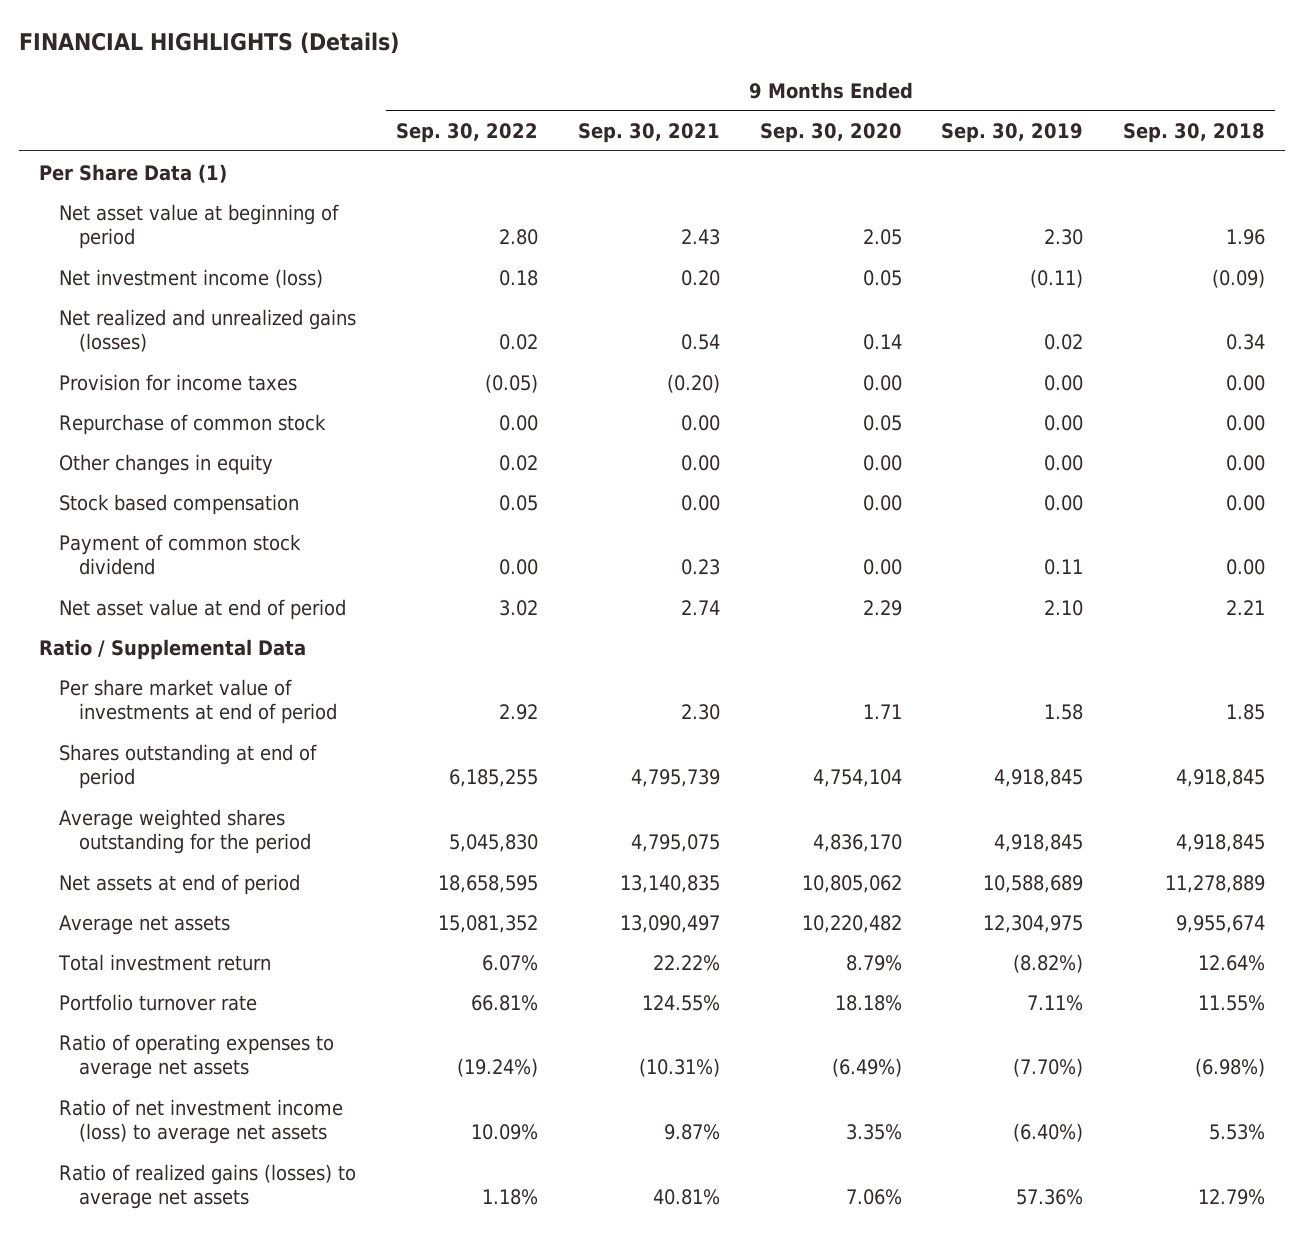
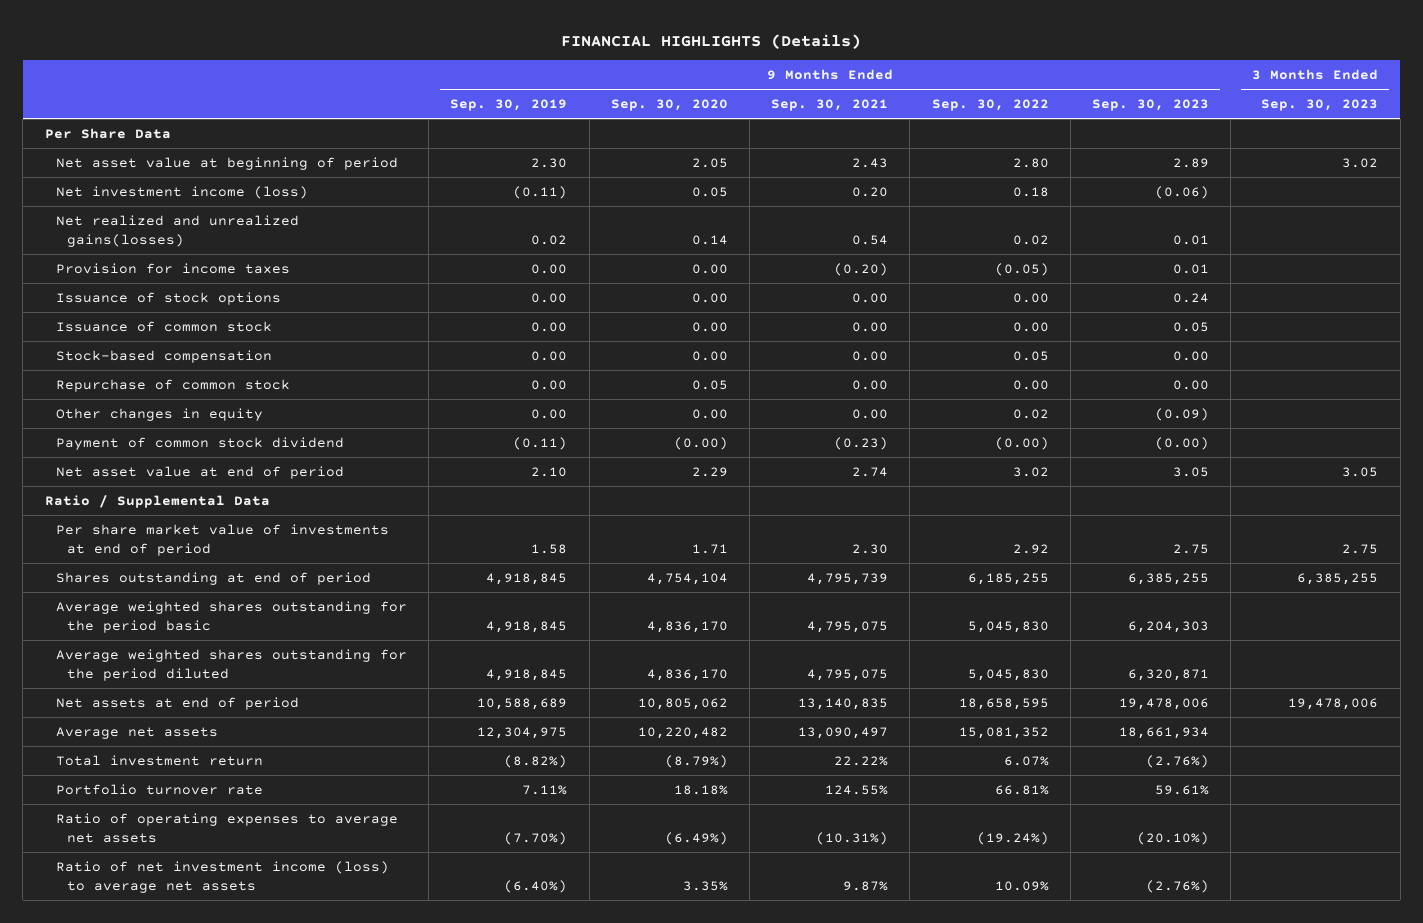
- | 9 Months Ended Sep. 30, 2022 | 9 Months Ended Sep. 30, 2021 | 9 Months Ended Sep. 30, 2020 | 9 Months Ended Sep. 30, 2019 | 9 Months Ended Sep. 30, 2018
+ | 9 Months Ended Sep. 30, 2019 | 9 Months Ended Sep. 30, 2020 | 9 Months Ended Sep. 30, 2021 | 9 Months Ended Sep. 30, 2022 | 9 Months Ended Sep. 30, 2023 | 3 Months Ended Sep. 30, 2023
- Per Share Data (1)
+ Per Share Data
- Net realized and unrealized gains (losses) | 0.02 | 0.54 | 0.14 | 0.02 | 0.34
+ Net realized and unrealized gains(losses) | 0.02 | 0.14 | 0.54 | 0.02 | 0.01 |
+ Issuance of stock options | 0.00 | 0.00 | 0.00 | 0.00 | 0.24 |
+ Issuance of common stock | 0.00 | 0.00 | 0.00 | 0.00 | 0.05 |
+ Stock-based compensation | 0.00 | 0.00 | 0.00 | 0.05 | 0.00 |
- Stock based compensation | 0.05 | 0.00 | 0.00 | 0.00 | 0.00
- Payment of common stock dividend | 0.00 | 0.23 | 0.00 | 0.11 | 0.00
+ Payment of common stock dividend | (0.11) | (0.00) | (0.23) | (0.00) | (0.00) |
- Average weighted shares outstanding for the period | 5,045,830 | 4,795,075 | 4,836,170 | 4,918,845 | 4,918,845
+ Average weighted shares outstanding for the period basic | 4,918,845 | 4,836,170 | 4,795,075 | 5,045,830 | 6,204,303 |
+ Average weighted shares outstanding for the period diluted | 4,918,845 | 4,836,170 | 4,795,075 | 5,045,830 | 6,320,871 |
- Total investment return | 6.07% | 22.22% | 8.79% | (8.82%) | 12.64%
+ Total investment return | (8.82%) | (8.79%) | 22.22% | 6.07% | (2.76%) |
- Ratio of realized gains (losses) to average net assets | 1.18% | 40.81% | 7.06% | 57.36% | 12.79%

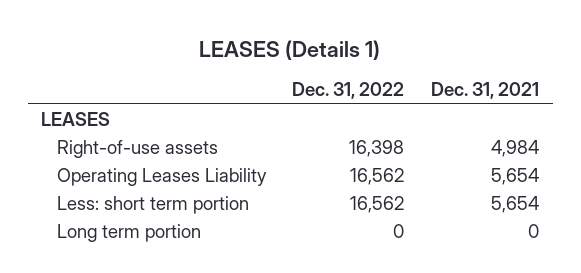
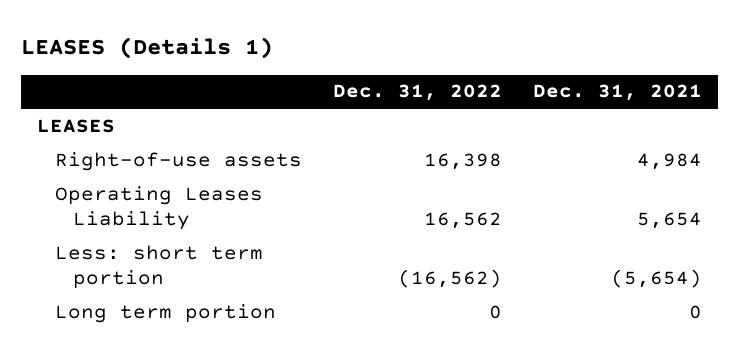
- Less: short term portion | 16,562 | 5,654
+ Less: short term portion | (16,562) | (5,654)

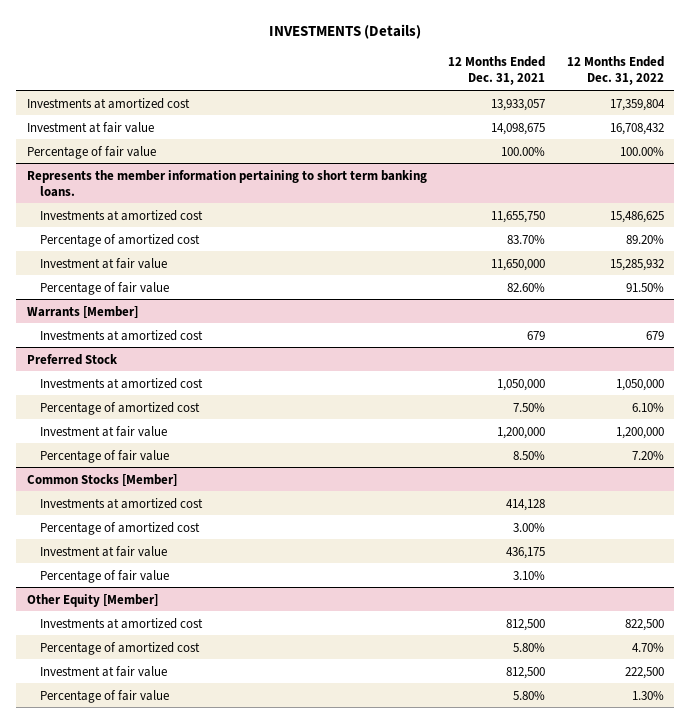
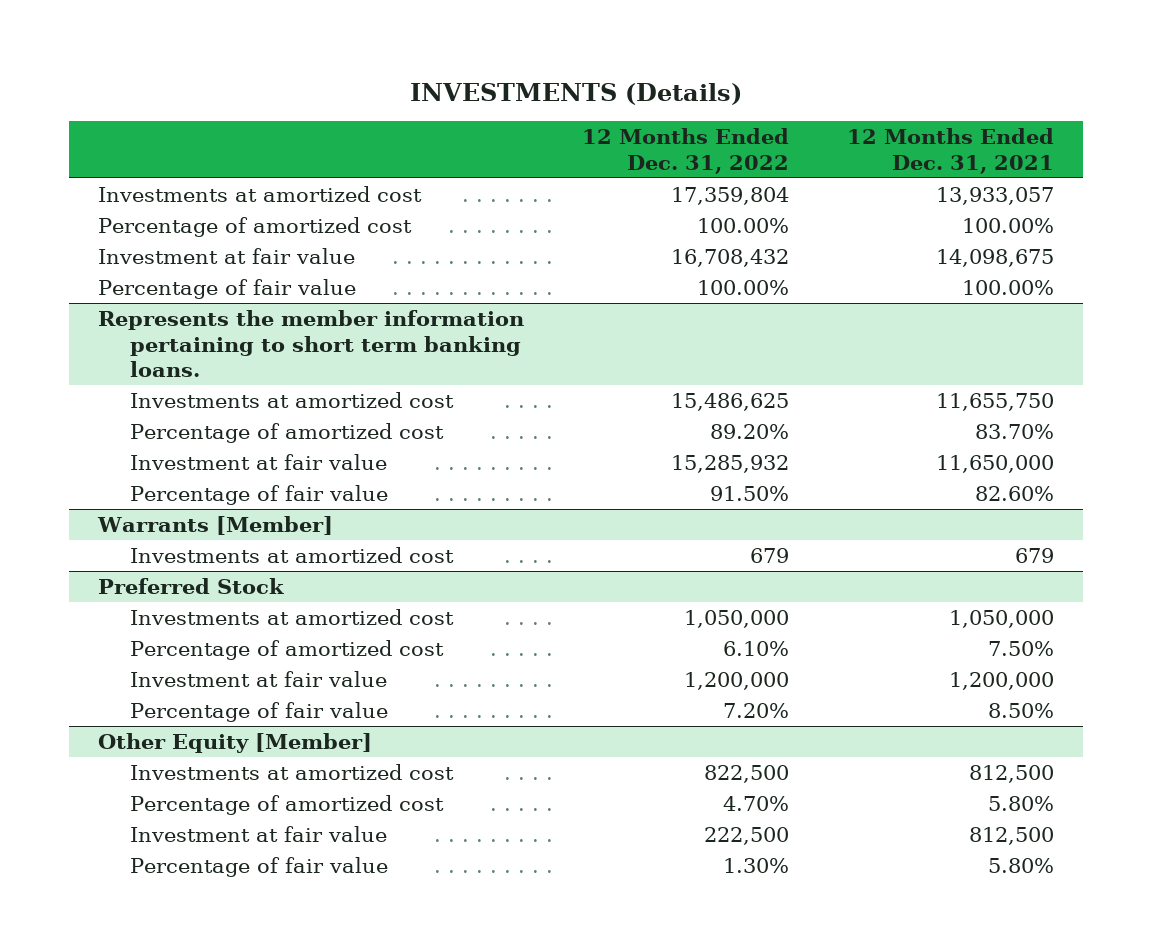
- | 12 Months Ended Dec. 31, 2021 | 12 Months Ended Dec. 31, 2022
+ | 12 Months Ended Dec. 31, 2022 | 12 Months Ended Dec. 31, 2021
+ Percentage of amortized cost | 100.00% | 100.00%
- Common Stocks [Member]
- Investments at amortized cost | 414,128 |
- Percentage of amortized cost | 3.00% |
- Investment at fair value | 436,175 |
- Percentage of fair value | 3.10% |

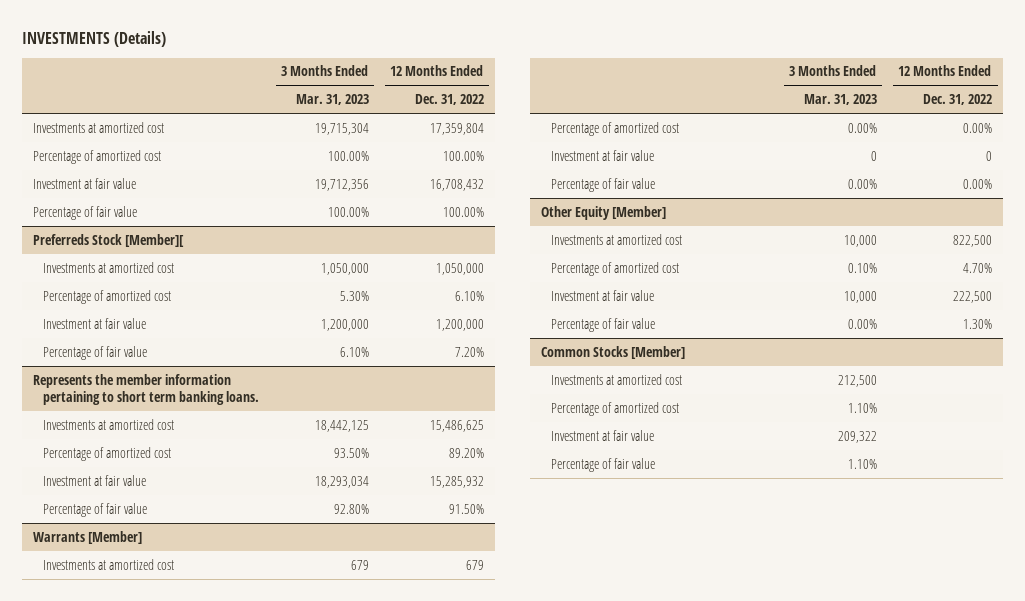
- | 12 Months Ended Dec. 31, 2022 | 12 Months Ended Dec. 31, 2021
+ | 3 Months Ended Mar. 31, 2023 | 12 Months Ended Dec. 31, 2022
+ Preferreds Stock [Member][
+ Investments at amortized cost | 1,050,000 | 1,050,000
+ Percentage of amortized cost | 5.30% | 6.10%
+ Investment at fair value | 1,200,000 | 1,200,000
+ Percentage of fair value | 6.10% | 7.20%
- Preferred Stock
- Investments at amortized cost | 1,050,000 | 1,050,000
- Percentage of amortized cost | 6.10% | 7.50%
- Investment at fair value | 1,200,000 | 1,200,000
- Percentage of fair value | 7.20% | 8.50%
@ Warrants [Member]
+ Percentage of amortized cost | 0.00% | 0.00%
+ Investment at fair value | 0 | 0
+ Percentage of fair value | 0.00% | 0.00%
+ Common Stocks [Member]
+ Investments at amortized cost | 212,500 |
+ Percentage of amortized cost | 1.10% |
+ Investment at fair value | 209,322 |
+ Percentage of fair value | 1.10% |

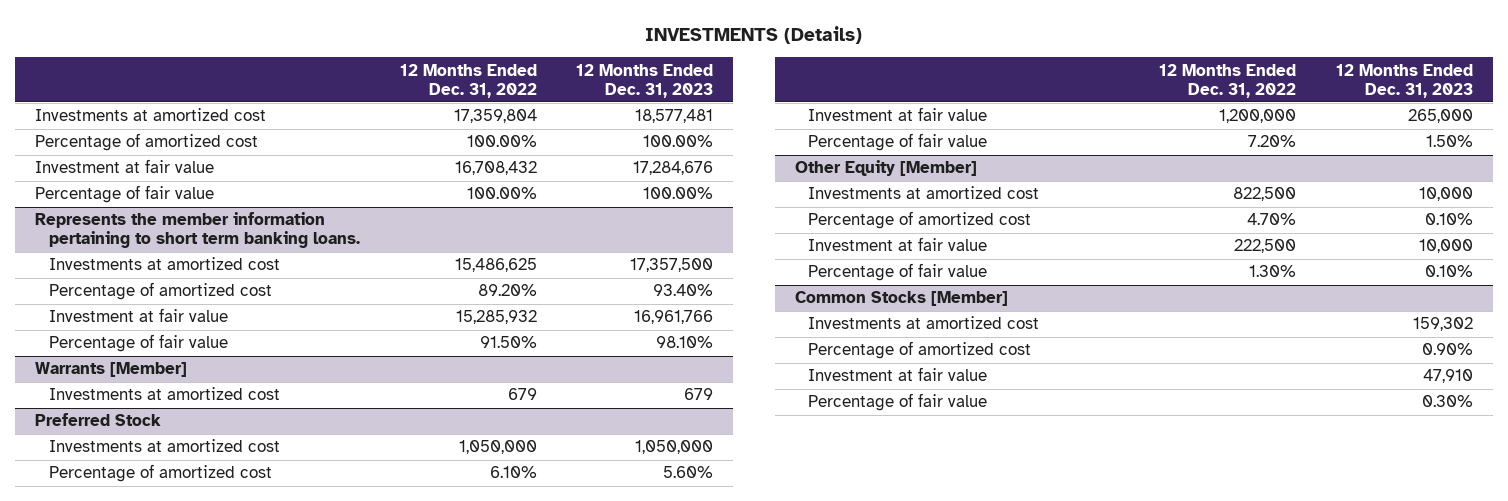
- | 3 Months Ended Mar. 31, 2023 | 12 Months Ended Dec. 31, 2022
+ | 12 Months Ended Dec. 31, 2022 | 12 Months Ended Dec. 31, 2023
- Preferreds Stock [Member][
- Investments at amortized cost | 1,050,000 | 1,050,000
- Percentage of amortized cost | 5.30% | 6.10%
- Investment at fair value | 1,200,000 | 1,200,000
- Percentage of fair value | 6.10% | 7.20%
@ Warrants [Member]
- Percentage of amortized cost | 0.00% | 0.00%
- Investment at fair value | 0 | 0
- Percentage of fair value | 0.00% | 0.00%
+ Preferred Stock
+ Investments at amortized cost | 1,050,000 | 1,050,000
+ Percentage of amortized cost | 6.10% | 5.60%
+ Investment at fair value | 1,200,000 | 265,000
+ Percentage of fair value | 7.20% | 1.50%

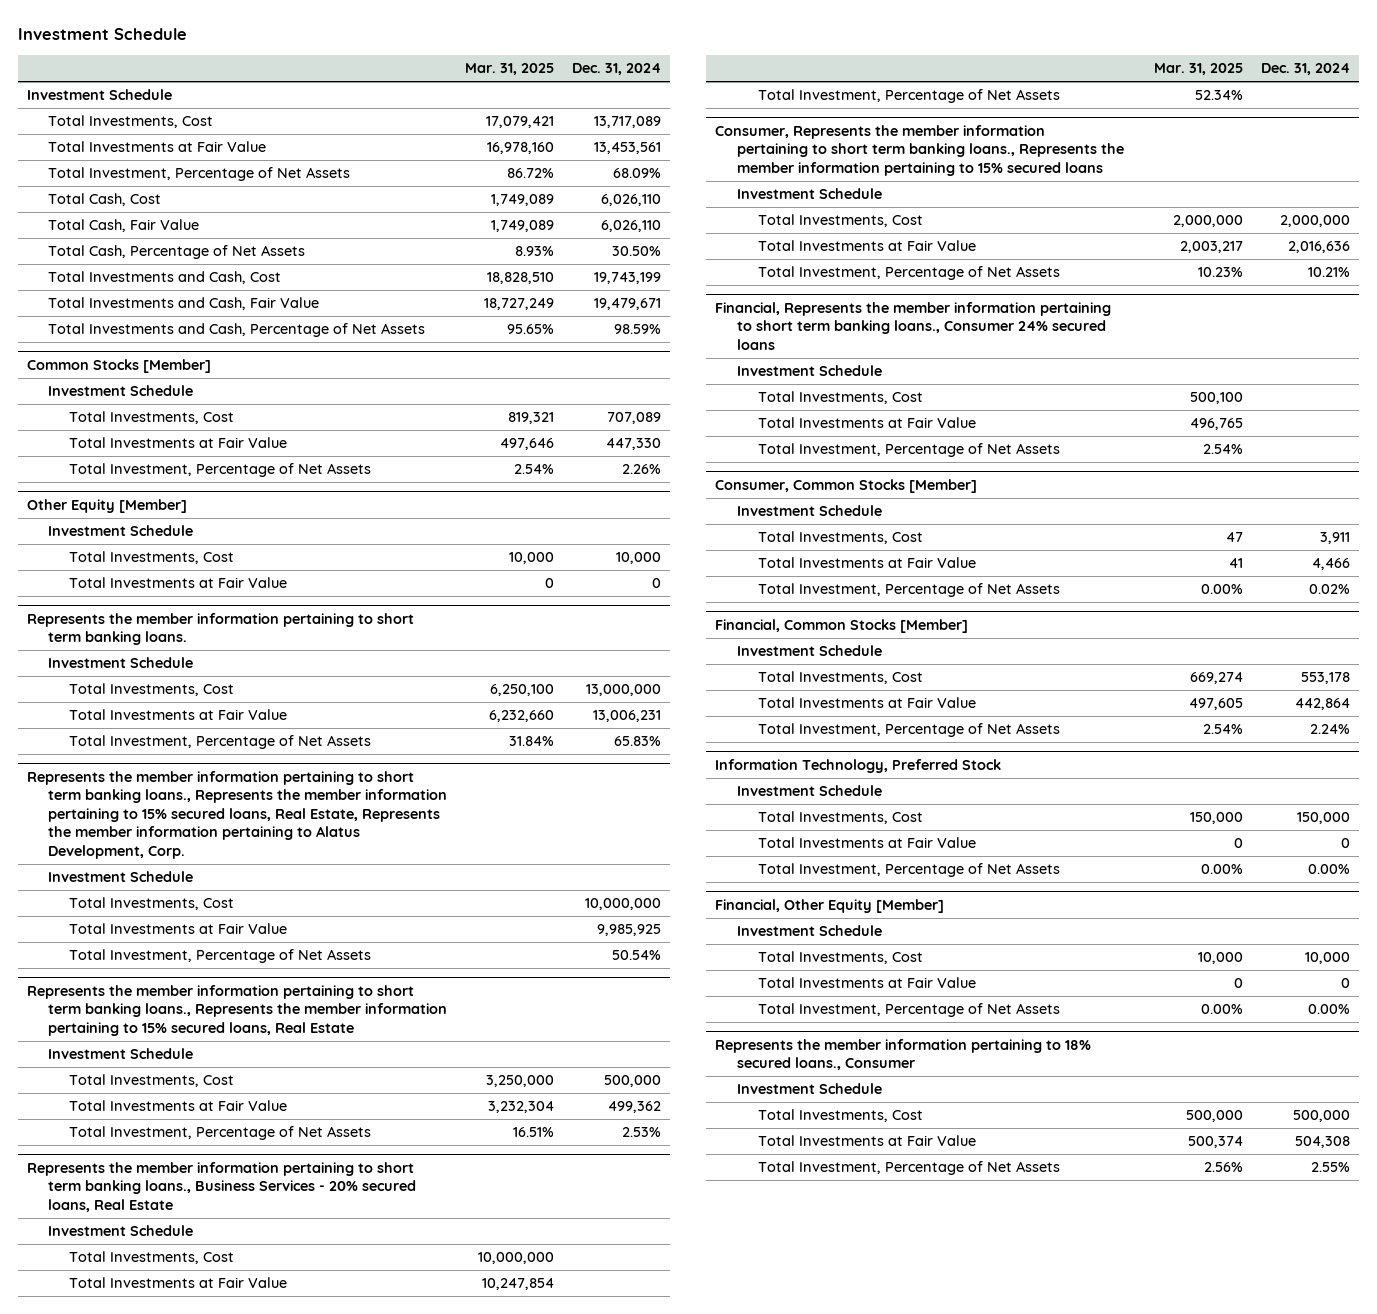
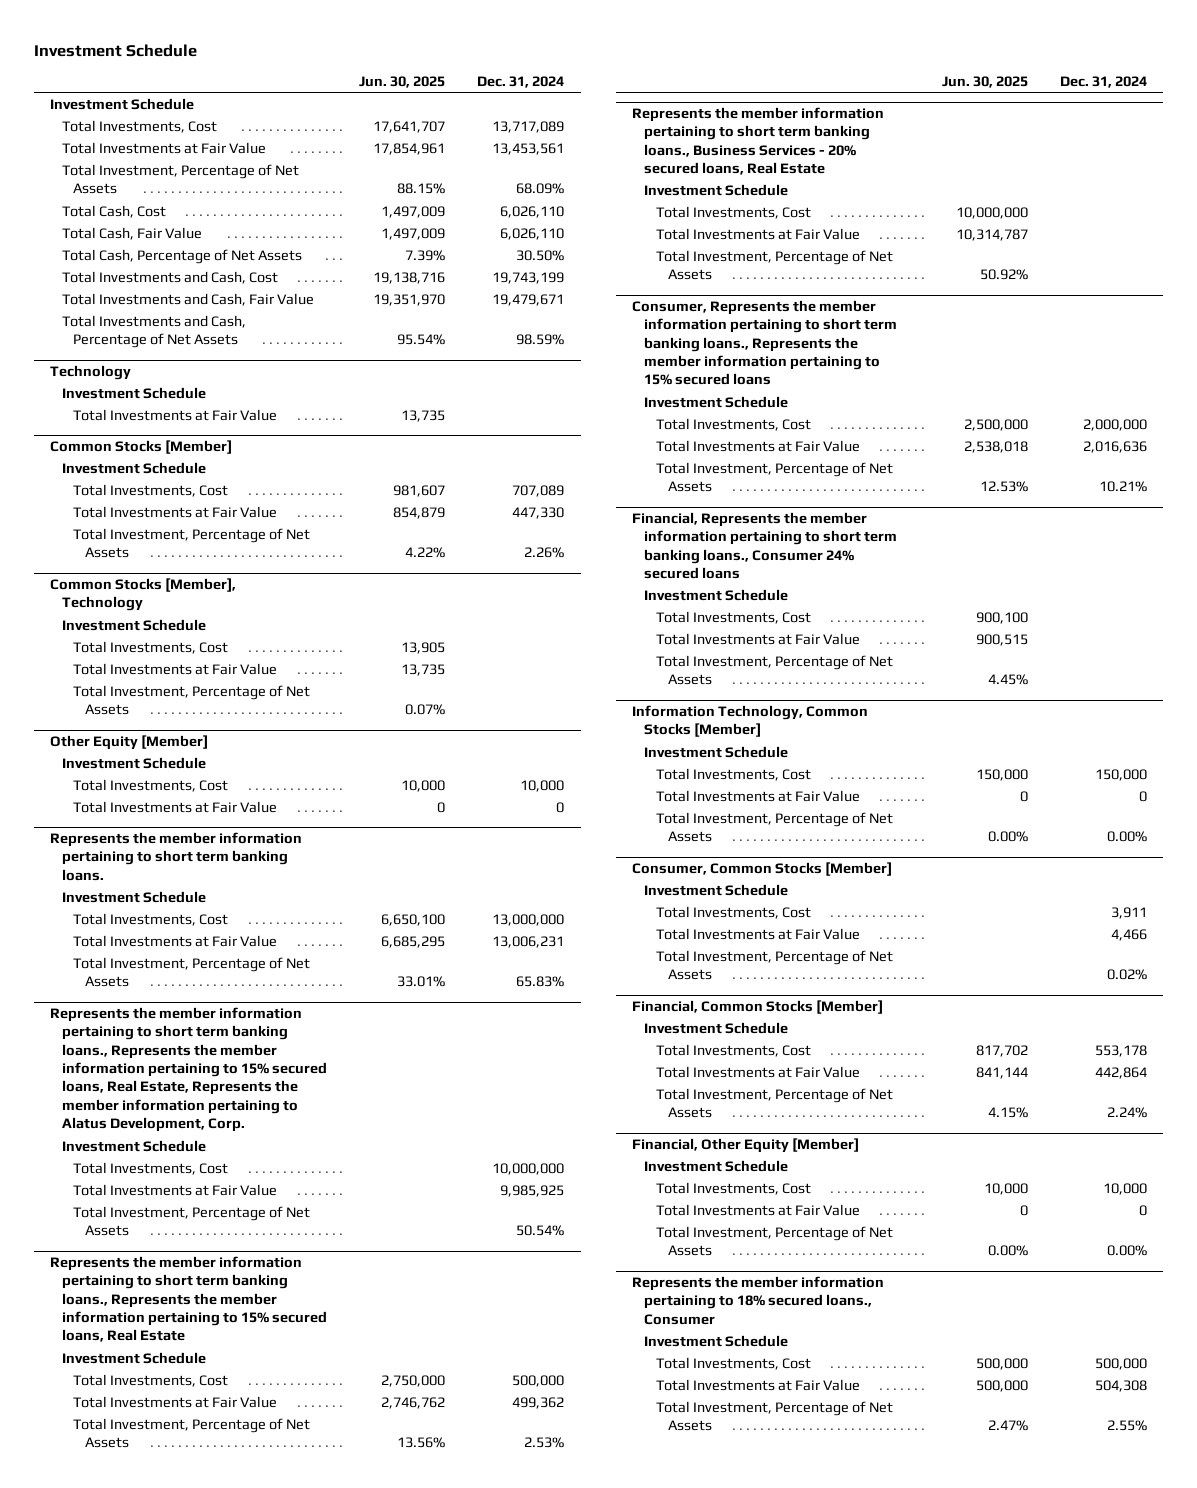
- | Mar. 31, 2025 | Dec. 31, 2024
+ | Jun. 30, 2025 | Dec. 31, 2024
+ Technology
+ Investment Schedule
+ Total Investments at Fair Value | 13,735 |
+ Common Stocks [Member], Technology
+ Investment Schedule
+ Total Investments, Cost | 13,905 |
+ Total Investments at Fair Value | 13,735 |
+ Total Investment, Percentage of Net Assets | 0.07% |
+ Information Technology, Common Stocks [Member]
+ Investment Schedule
+ Total Investments, Cost | 150,000 | 150,000
+ Total Investments at Fair Value | 0 | 0
+ Total Investment, Percentage of Net Assets | 0.00% | 0.00%
- Information Technology, Preferred Stock
- Investment Schedule
- Total Investments, Cost | 150,000 | 150,000
- Total Investments at Fair Value | 0 | 0
- Total Investment, Percentage of Net Assets | 0.00% | 0.00%

